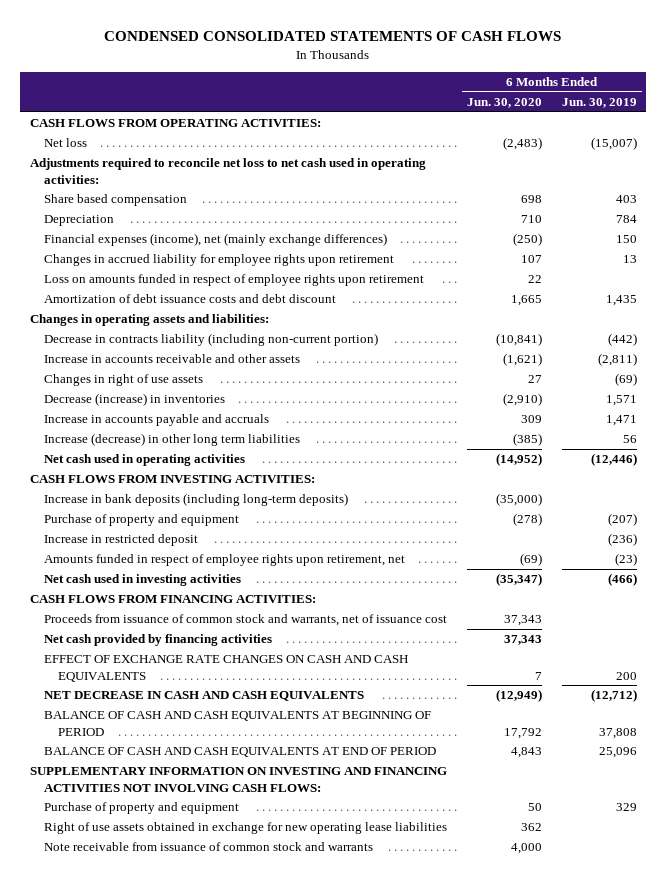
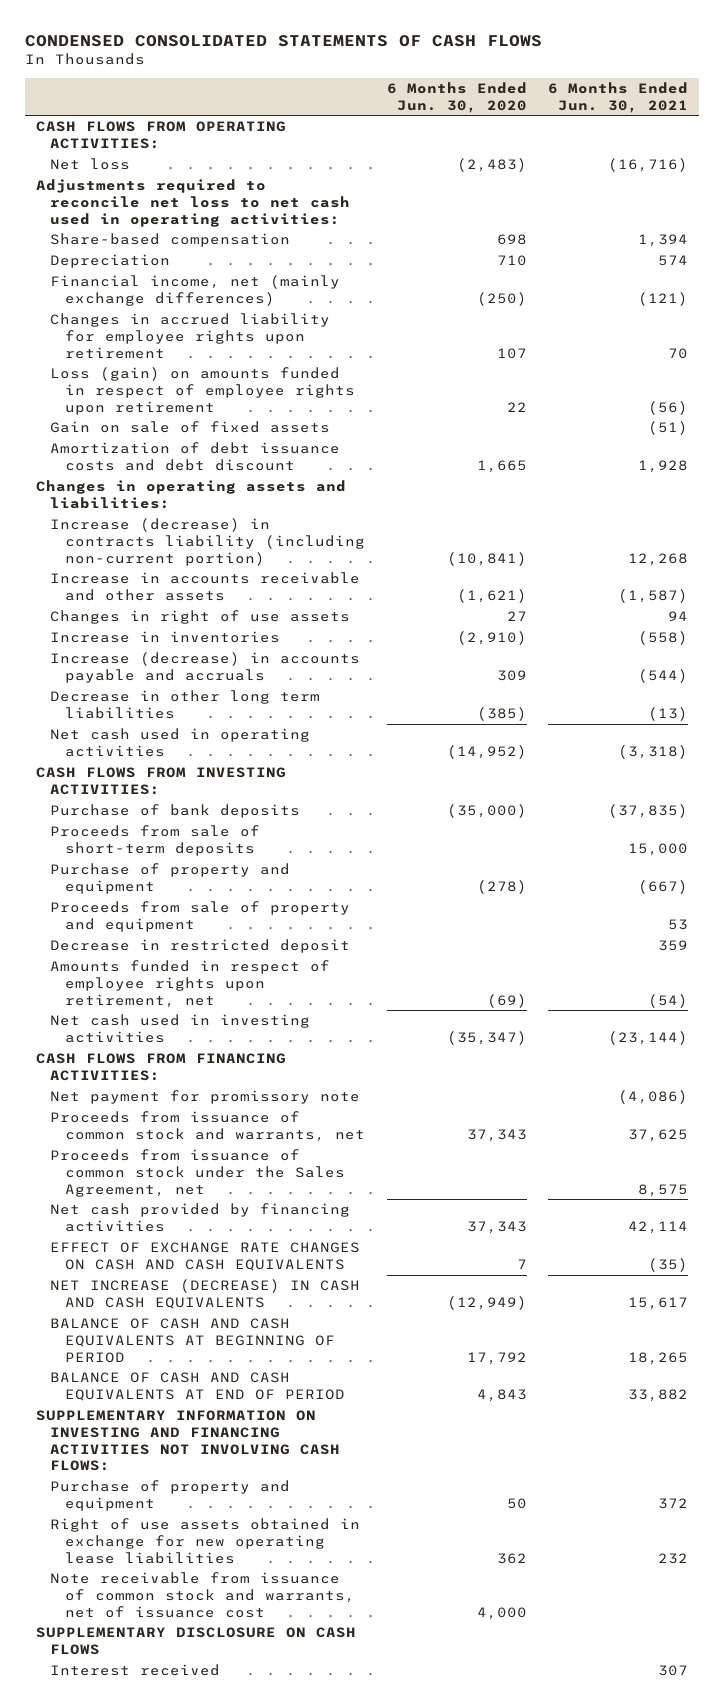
- | 6 Months Ended Jun. 30, 2020 | 6 Months Ended Jun. 30, 2019
+ | 6 Months Ended Jun. 30, 2020 | 6 Months Ended Jun. 30, 2021
- Share based compensation | 698 | 403
+ Share-based compensation | 698 | 1,394
- Financial expenses (income), net (mainly exchange differences) | (250) | 150
+ Financial income, net (mainly exchange differences) | (250) | (121)
- Loss on amounts funded in respect of employee rights upon retirement | 22 |
+ Loss (gain) on amounts funded in respect of employee rights upon retirement | 22 | (56)
+ Gain on sale of fixed assets | | (51)
- Decrease in contracts liability (including non-current portion) | (10,841) | (442)
+ Increase (decrease) in contracts liability (including non-current portion) | (10,841) | 12,268
- Decrease (increase) in inventories | (2,910) | 1,571
- Increase in accounts payable and accruals | 309 | 1,471
- Increase (decrease) in other long term liabilities | (385) | 56
+ Increase in inventories | (2,910) | (558)
+ Increase (decrease) in accounts payable and accruals | 309 | (544)
+ Decrease in other long term liabilities | (385) | (13)
- Increase in bank deposits (including long-term deposits) | (35,000) |
+ Purchase of bank deposits | (35,000) | (37,835)
+ Proceeds from sale of short-term deposits | | 15,000
- Increase in restricted deposit | | (236)
+ Proceeds from sale of property and equipment | | 53
+ Decrease in restricted deposit | | 359
- Proceeds from issuance of common stock and warrants, net of issuance cost | 37,343 |
+ Net payment for promissory note | | (4,086)
+ Proceeds from issuance of common stock and warrants, net | 37,343 | 37,625
+ Proceeds from issuance of common stock under the Sales Agreement, net | | 8,575
- NET DECREASE IN CASH AND CASH EQUIVALENTS | (12,949) | (12,712)
+ NET INCREASE (DECREASE) IN CASH AND CASH EQUIVALENTS | (12,949) | 15,617
- Note receivable from issuance of common stock and warrants | 4,000 |
+ Note receivable from issuance of common stock and warrants, net of issuance cost | 4,000 |
+ SUPPLEMENTARY DISCLOSURE ON CASH FLOWS
+ Interest received | | 307

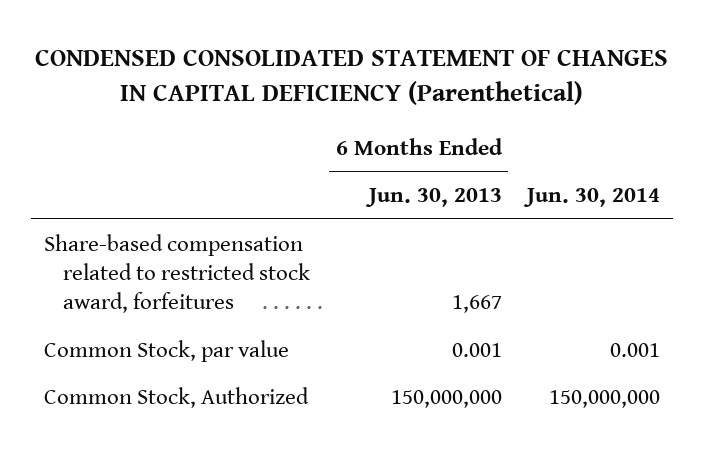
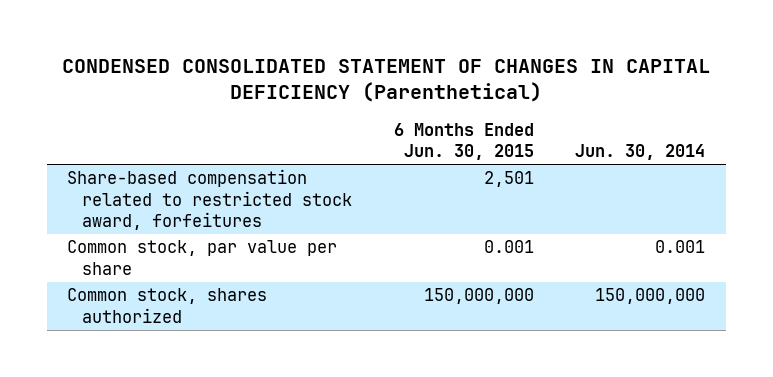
- | 6 Months Ended Jun. 30, 2013 | Jun. 30, 2014
+ | 6 Months Ended Jun. 30, 2015 | Jun. 30, 2014
- Common Stock, par value | 0.001 | 0.001
- Common Stock, Authorized | 150,000,000 | 150,000,000
+ Common stock, par value per share | 0.001 | 0.001
+ Common stock, shares authorized | 150,000,000 | 150,000,000

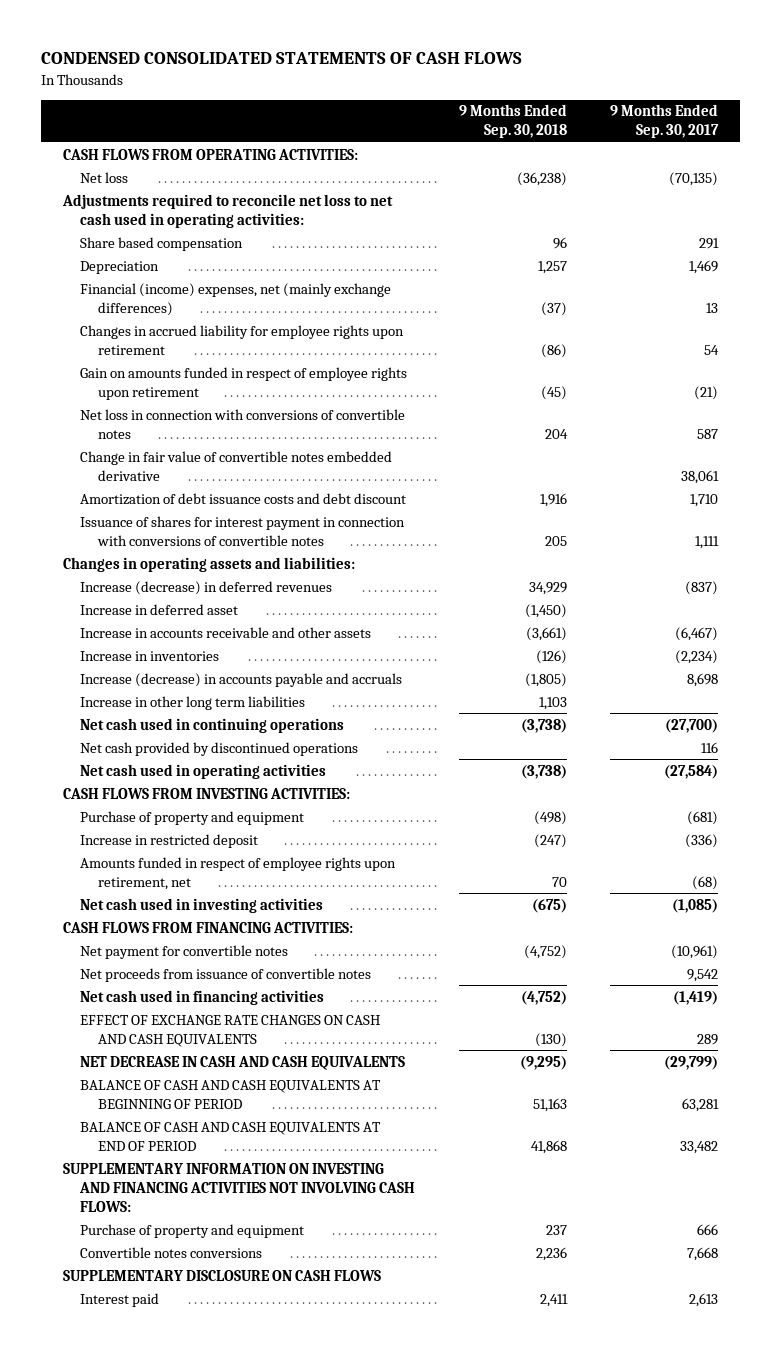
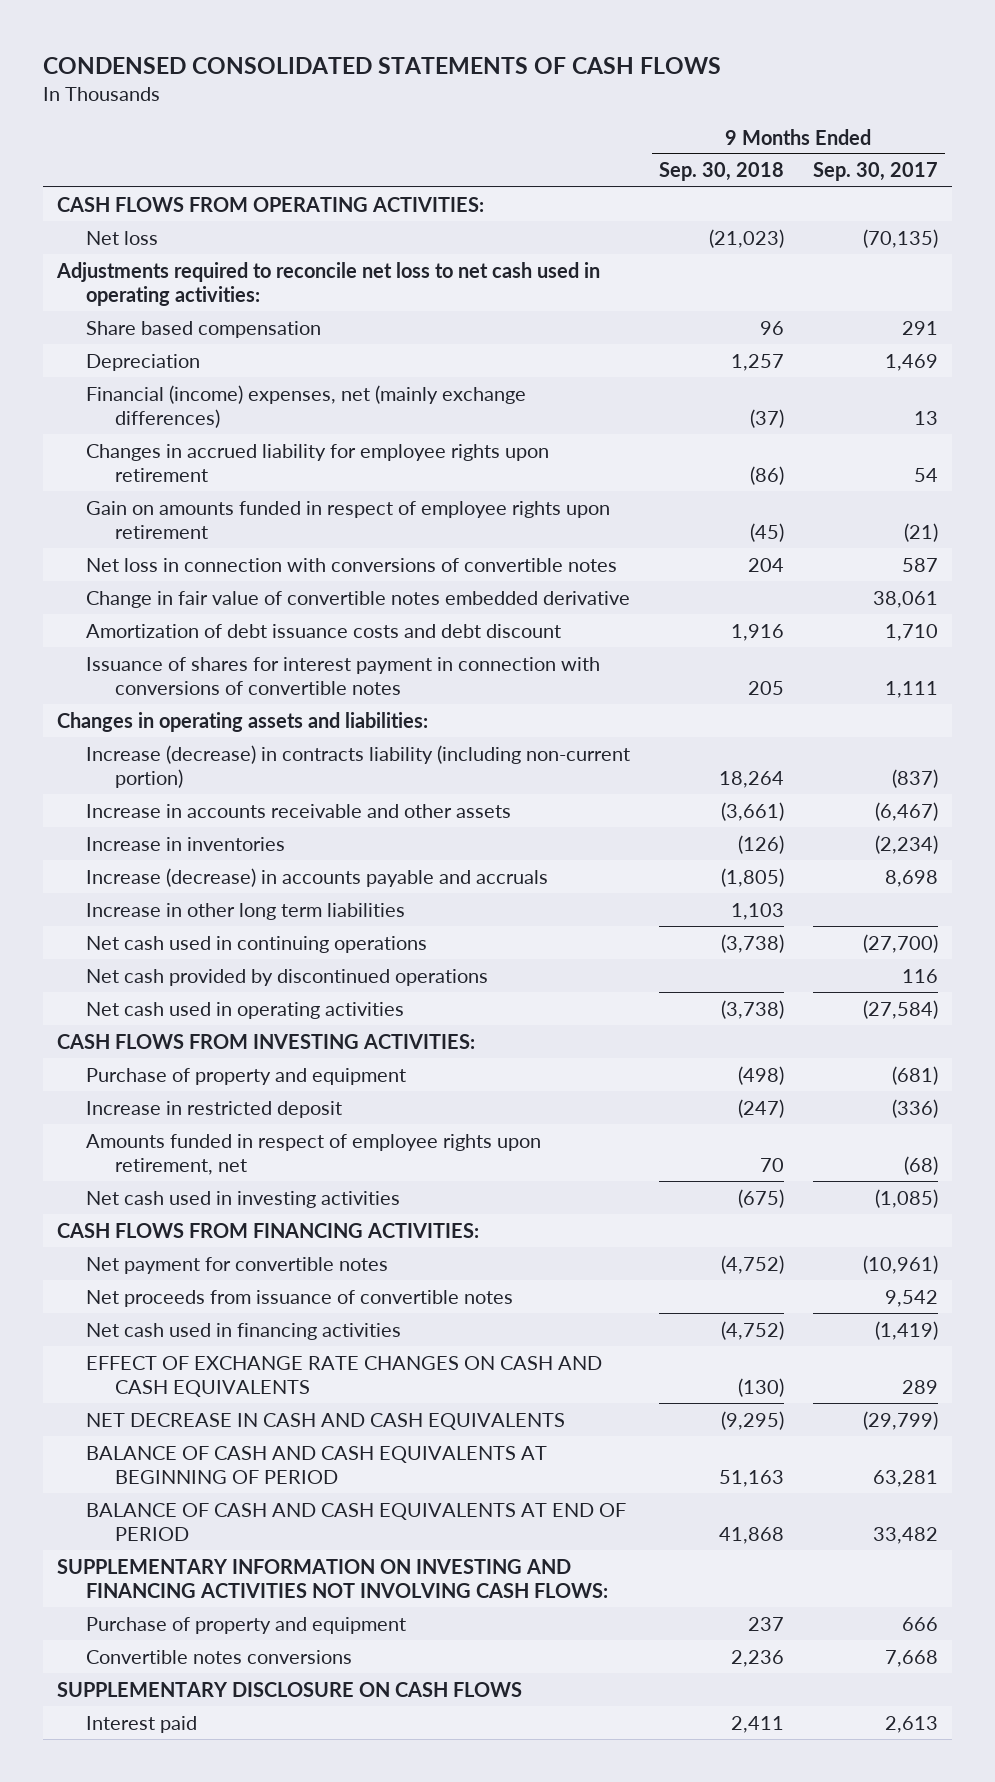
- Net loss | (36,238) | (70,135)
+ Net loss | (21,023) | (70,135)
- Increase (decrease) in deferred revenues | 34,929 | (837)
- Increase in deferred asset | (1,450) |
+ Increase (decrease) in contracts liability (including non-current portion) | 18,264 | (837)

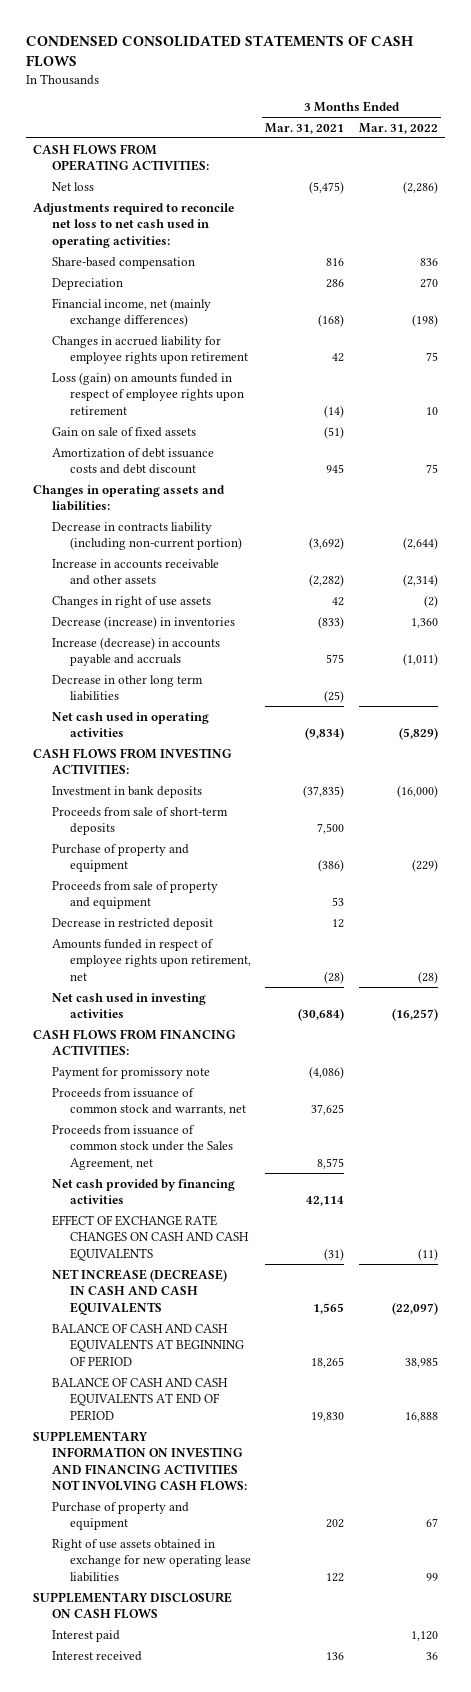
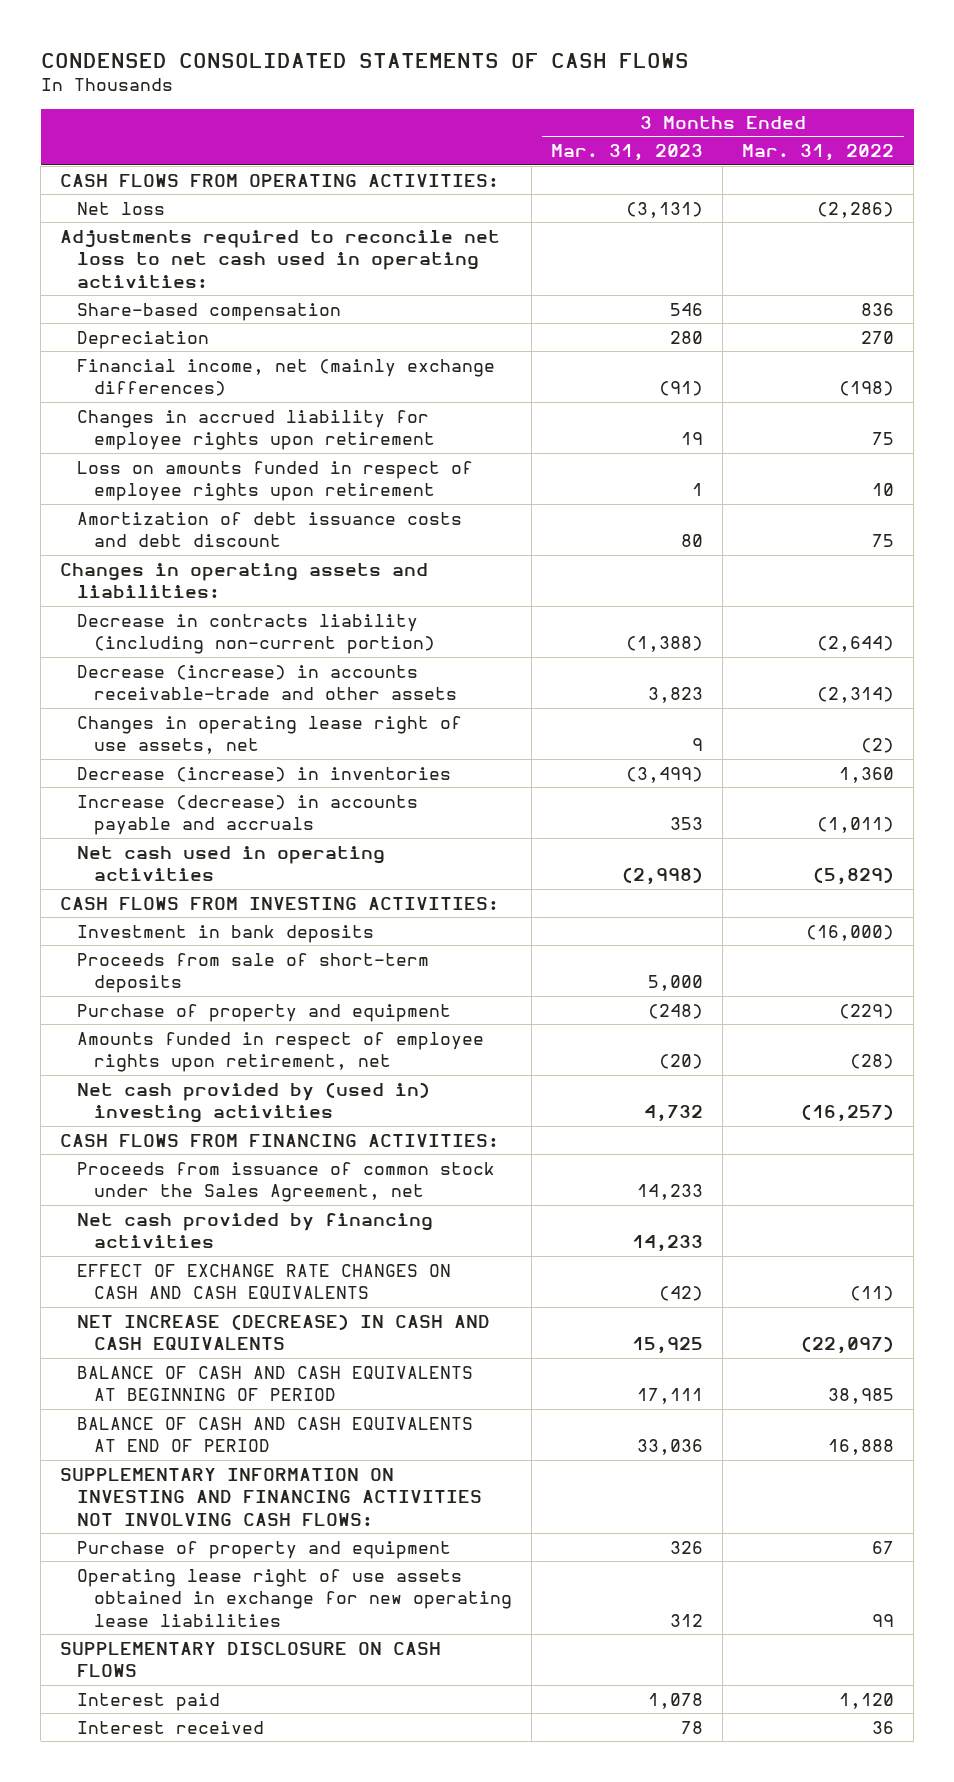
- | 3 Months Ended Mar. 31, 2021 | 3 Months Ended Mar. 31, 2022
+ | 3 Months Ended Mar. 31, 2023 | 3 Months Ended Mar. 31, 2022
- Loss (gain) on amounts funded in respect of employee rights upon retirement | (14) | 10
- Gain on sale of fixed assets | (51) |
+ Loss on amounts funded in respect of employee rights upon retirement | 1 | 10
- Increase in accounts receivable and other assets | (2,282) | (2,314)
- Changes in right of use assets | 42 | (2)
+ Decrease (increase) in accounts receivable-trade and other assets | 3,823 | (2,314)
+ Changes in operating lease right of use assets, net | 9 | (2)
- Decrease in other long term liabilities | (25) |
- Proceeds from sale of property and equipment | 53 |
- Decrease in restricted deposit | 12 |
- Net cash used in investing activities | (30,684) | (16,257)
+ Net cash provided by (used in) investing activities | 4,732 | (16,257)
- Payment for promissory note | (4,086) |
- Proceeds from issuance of common stock and warrants, net | 37,625 |
- Right of use assets obtained in exchange for new operating lease liabilities | 122 | 99
+ Operating lease right of use assets obtained in exchange for new operating lease liabilities | 312 | 99

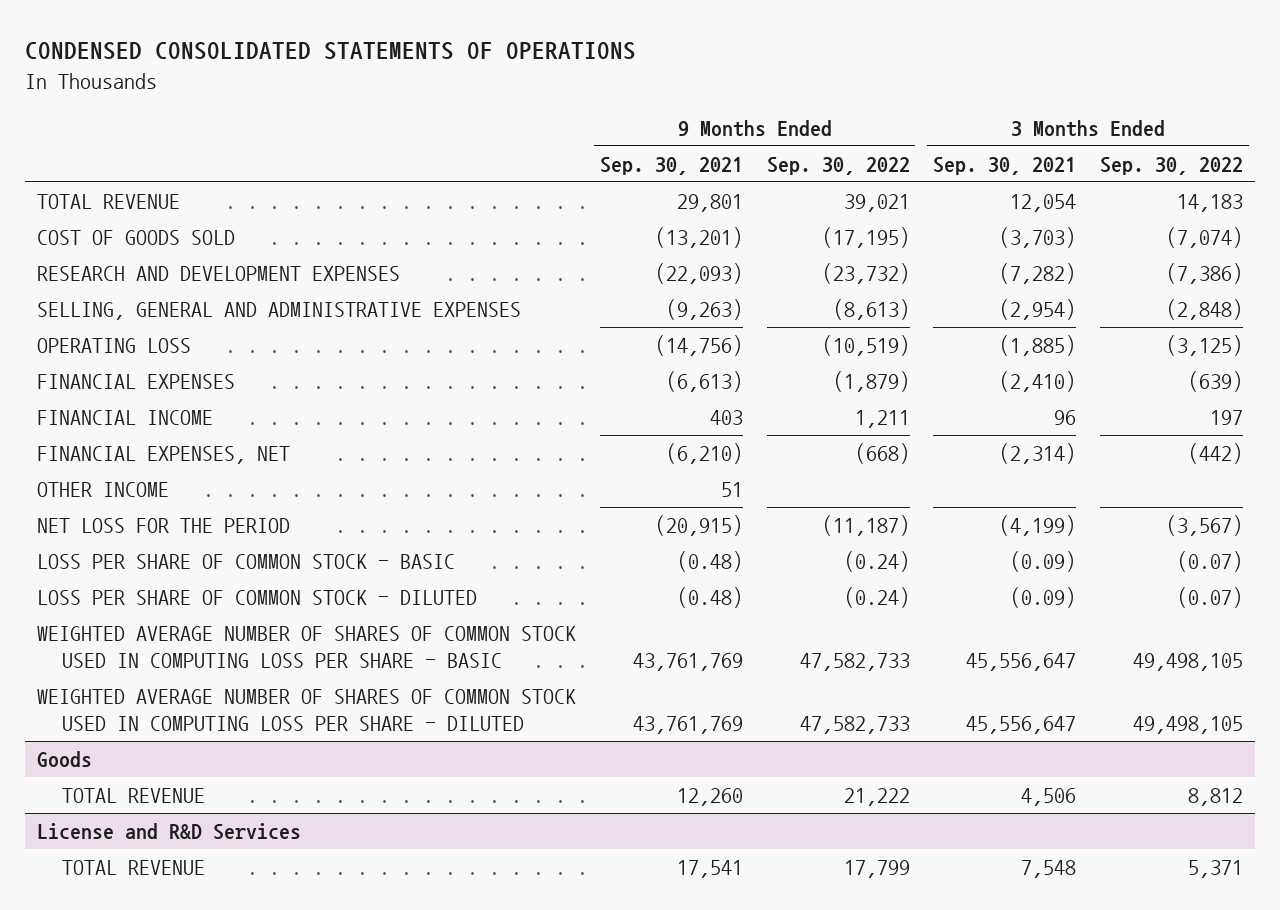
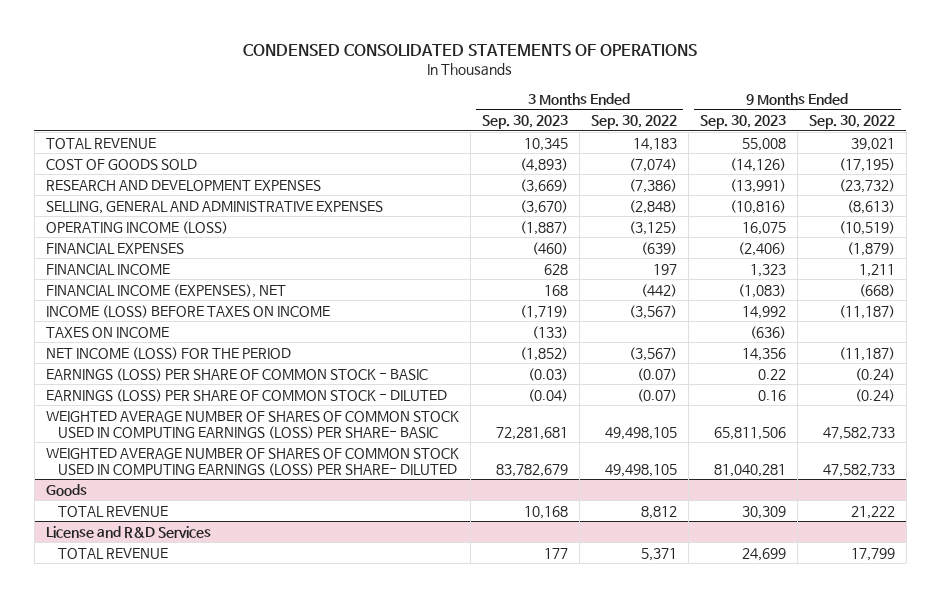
- | 9 Months Ended Sep. 30, 2021 | 9 Months Ended Sep. 30, 2022 | 3 Months Ended Sep. 30, 2021 | 3 Months Ended Sep. 30, 2022
+ | 3 Months Ended Sep. 30, 2023 | 3 Months Ended Sep. 30, 2022 | 9 Months Ended Sep. 30, 2023 | 9 Months Ended Sep. 30, 2022
- OPERATING LOSS | (14,756) | (10,519) | (1,885) | (3,125)
+ OPERATING INCOME (LOSS) | (1,887) | (3,125) | 16,075 | (10,519)
- FINANCIAL EXPENSES, NET | (6,210) | (668) | (2,314) | (442)
- OTHER INCOME | 51 | | |
- NET LOSS FOR THE PERIOD | (20,915) | (11,187) | (4,199) | (3,567)
- LOSS PER SHARE OF COMMON STOCK - BASIC | (0.48) | (0.24) | (0.09) | (0.07)
- LOSS PER SHARE OF COMMON STOCK - DILUTED | (0.48) | (0.24) | (0.09) | (0.07)
- WEIGHTED AVERAGE NUMBER OF SHARES OF COMMON STOCK USED IN COMPUTING LOSS PER SHARE - BASIC | 43,761,769 | 47,582,733 | 45,556,647 | 49,498,105
- WEIGHTED AVERAGE NUMBER OF SHARES OF COMMON STOCK USED IN COMPUTING LOSS PER SHARE - DILUTED | 43,761,769 | 47,582,733 | 45,556,647 | 49,498,105
+ FINANCIAL INCOME (EXPENSES), NET | 168 | (442) | (1,083) | (668)
+ INCOME (LOSS) BEFORE TAXES ON INCOME | (1,719) | (3,567) | 14,992 | (11,187)
+ TAXES ON INCOME | (133) | | (636) |
+ NET INCOME (LOSS) FOR THE PERIOD | (1,852) | (3,567) | 14,356 | (11,187)
+ EARNINGS (LOSS) PER SHARE OF COMMON STOCK - BASIC | (0.03) | (0.07) | 0.22 | (0.24)
+ EARNINGS (LOSS) PER SHARE OF COMMON STOCK - DILUTED | (0.04) | (0.07) | 0.16 | (0.24)
+ WEIGHTED AVERAGE NUMBER OF SHARES OF COMMON STOCK USED IN COMPUTING EARNINGS (LOSS) PER SHARE- BASIC | 72,281,681 | 49,498,105 | 65,811,506 | 47,582,733
+ WEIGHTED AVERAGE NUMBER OF SHARES OF COMMON STOCK USED IN COMPUTING EARNINGS (LOSS) PER SHARE- DILUTED | 83,782,679 | 49,498,105 | 81,040,281 | 47,582,733

